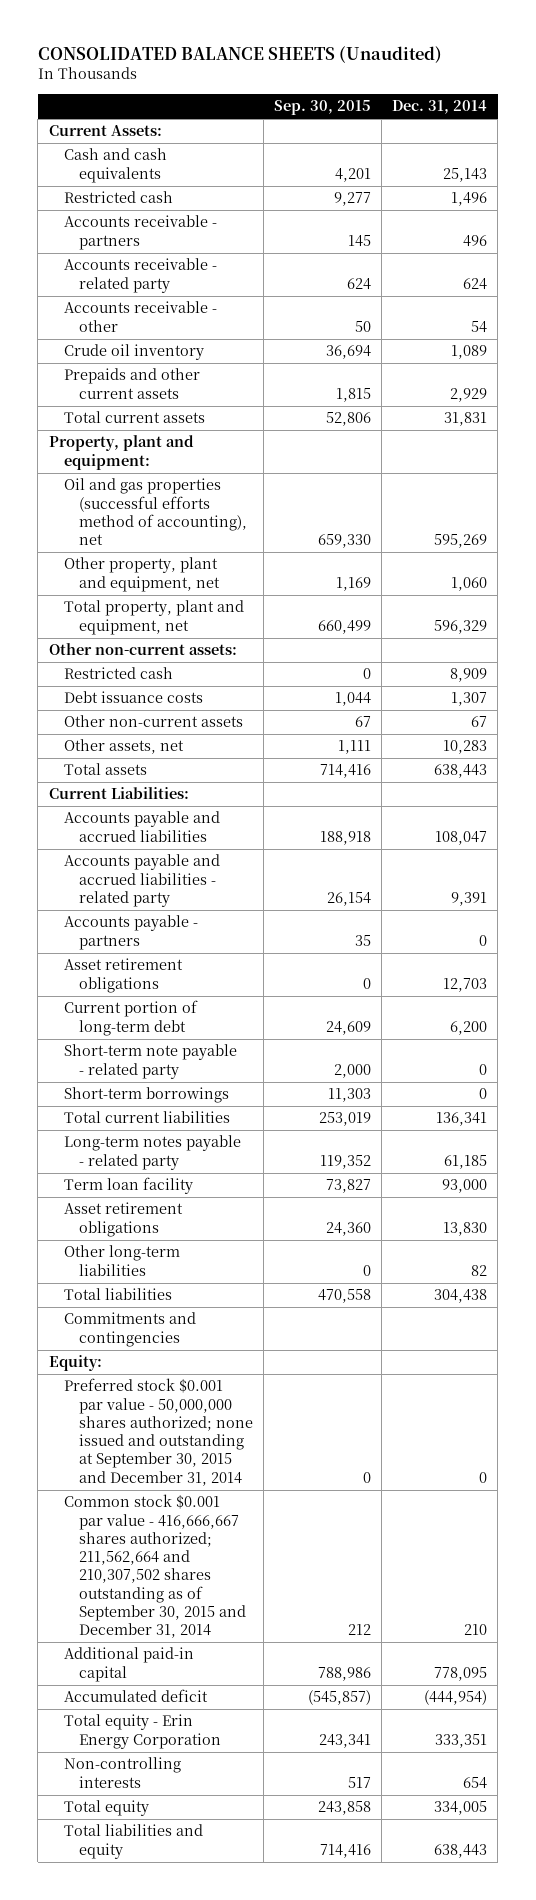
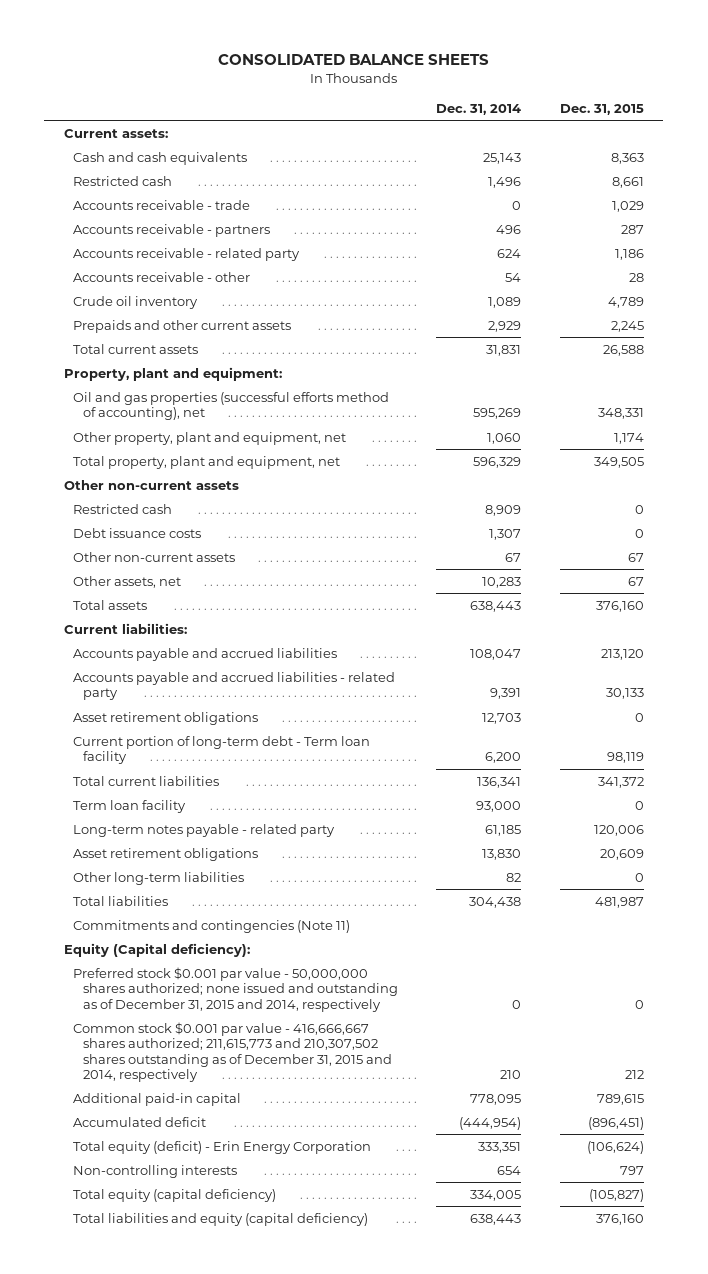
- CONSOLIDATED BALANCE SHEETS (Unaudited)
+ CONSOLIDATED BALANCE SHEETS
- | Sep. 30, 2015 | Dec. 31, 2014
+ | Dec. 31, 2014 | Dec. 31, 2015
- Current Assets:
+ Current assets:
+ Accounts receivable - trade | 0 | 1,029
- Other non-current assets:
+ Other non-current assets
- Current Liabilities:
+ Current liabilities:
- Accounts payable - partners | 35 | 0
- Current portion of long-term debt | 24,609 | 6,200
- Short-term note payable - related party | 2,000 | 0
- Short-term borrowings | 11,303 | 0
+ Current portion of long-term debt - Term loan facility | 6,200 | 98,119
moved down: Long-term notes payable - related party | 61,185 | 120,006
- Commitments and contingencies
- Equity:
- Preferred stock $0.001 par value - 50,000,000 shares authorized; none issued and outstanding at September 30, 2015 and December 31, 2014 | 0 | 0
- Common stock $0.001 par value - 416,666,667 shares authorized; 211,562,664 and 210,307,502 shares outstanding as of September 30, 2015 and December 31, 2014 | 212 | 210
+ Commitments and contingencies (Note 11)
+ Equity (Capital deficiency):
+ Preferred stock $0.001 par value - 50,000,000 shares authorized; none issued and outstanding as of December 31, 2015 and 2014, respectively | 0 | 0
+ Common stock $0.001 par value - 416,666,667 shares authorized; 211,615,773 and 210,307,502 shares outstanding as of December 31, 2015 and 2014, respectively | 210 | 212
- Total equity - Erin Energy Corporation | 243,341 | 333,351
+ Total equity (deficit) - Erin Energy Corporation | 333,351 | (106,624)
- Total equity | 243,858 | 334,005
- Total liabilities and equity | 714,416 | 638,443
+ Total equity (capital deficiency) | 334,005 | (105,827)
+ Total liabilities and equity (capital deficiency) | 638,443 | 376,160

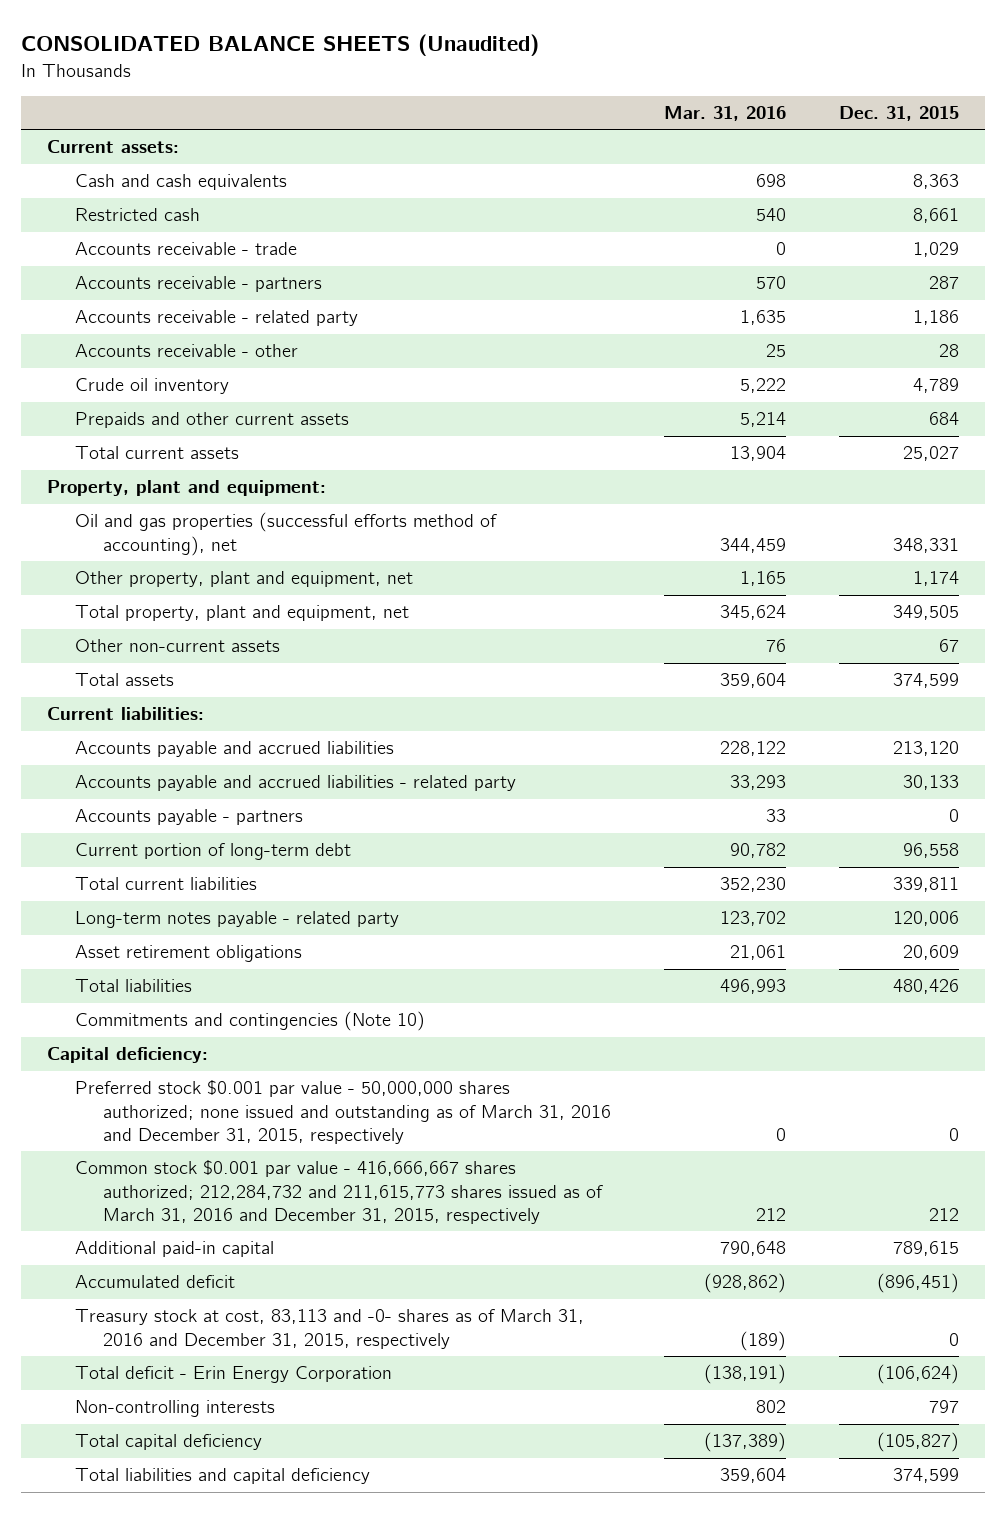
- CONSOLIDATED BALANCE SHEETS
+ CONSOLIDATED BALANCE SHEETS (Unaudited)
- | Dec. 31, 2014 | Dec. 31, 2015
+ | Mar. 31, 2016 | Dec. 31, 2015
- Prepaids and other current assets | 2,929 | 2,245
- Total current assets | 31,831 | 26,588
+ Prepaids and other current assets | 5,214 | 684
+ Total current assets | 13,904 | 25,027
- Other non-current assets
- Restricted cash | 8,909 | 0
- Debt issuance costs | 1,307 | 0
- Other assets, net | 10,283 | 67
- Total assets | 638,443 | 376,160
+ Total assets | 359,604 | 374,599
- Asset retirement obligations | 12,703 | 0
- Current portion of long-term debt - Term loan facility | 6,200 | 98,119
- Total current liabilities | 136,341 | 341,372
- Term loan facility | 93,000 | 0
+ Accounts payable - partners | 33 | 0
+ Current portion of long-term debt | 90,782 | 96,558
+ Total current liabilities | 352,230 | 339,811
- Other long-term liabilities | 82 | 0
- Total liabilities | 304,438 | 481,987
- Commitments and contingencies (Note 11)
- Equity (Capital deficiency):
- Preferred stock $0.001 par value - 50,000,000 shares authorized; none issued and outstanding as of December 31, 2015 and 2014, respectively | 0 | 0
- Common stock $0.001 par value - 416,666,667 shares authorized; 211,615,773 and 210,307,502 shares outstanding as of December 31, 2015 and 2014, respectively | 210 | 212
+ Total liabilities | 496,993 | 480,426
+ Commitments and contingencies (Note 10)
+ Capital deficiency:
+ Preferred stock $0.001 par value - 50,000,000 shares authorized; none issued and outstanding as of March 31, 2016 and December 31, 2015, respectively | 0 | 0
+ Common stock $0.001 par value - 416,666,667 shares authorized; 212,284,732 and 211,615,773 shares issued as of March 31, 2016 and December 31, 2015, respectively | 212 | 212
- Total equity (deficit) - Erin Energy Corporation | 333,351 | (106,624)
+ Treasury stock at cost, 83,113 and -0- shares as of March 31, 2016 and December 31, 2015, respectively | (189) | 0
+ Total deficit - Erin Energy Corporation | (138,191) | (106,624)
- Total equity (capital deficiency) | 334,005 | (105,827)
- Total liabilities and equity (capital deficiency) | 638,443 | 376,160
+ Total capital deficiency | (137,389) | (105,827)
+ Total liabilities and capital deficiency | 359,604 | 374,599

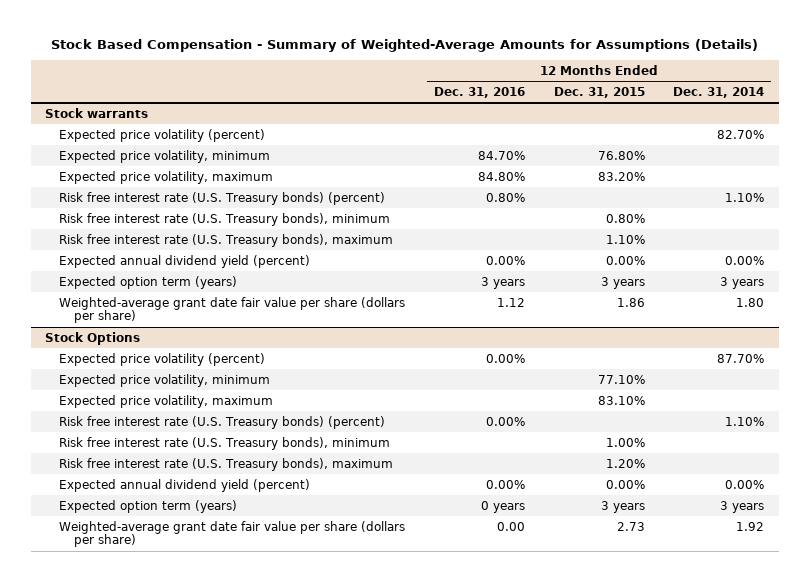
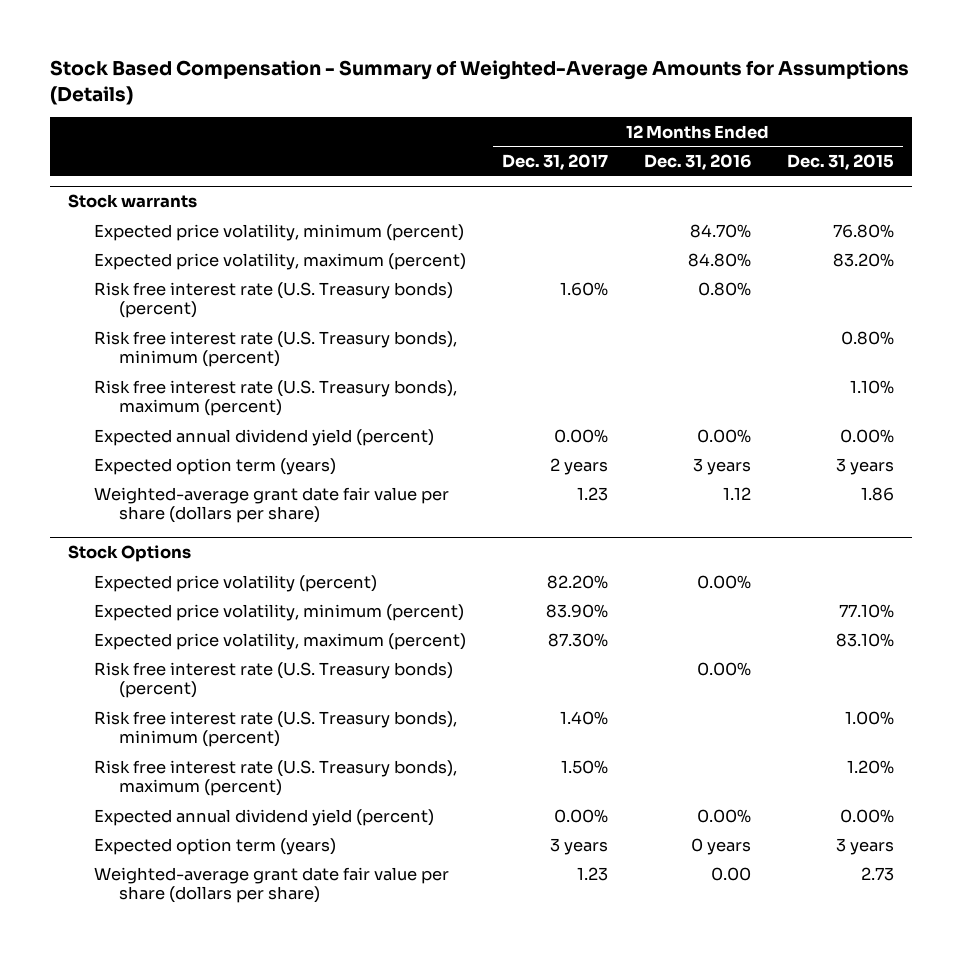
- | 12 Months Ended Dec. 31, 2016 | 12 Months Ended Dec. 31, 2015 | 12 Months Ended Dec. 31, 2014
+ | 12 Months Ended Dec. 31, 2017 | 12 Months Ended Dec. 31, 2016 | 12 Months Ended Dec. 31, 2015
@ Stock warrants
- Expected price volatility (percent) | | | 82.70%
- Expected price volatility, minimum | 84.70% | 76.80% |
- Expected price volatility, maximum | 84.80% | 83.20% |
+ Expected price volatility, minimum (percent) | | 84.70% | 76.80%
+ Expected price volatility, maximum (percent) | | 84.80% | 83.20%
- Risk free interest rate (U.S. Treasury bonds), minimum | | 0.80% |
- Risk free interest rate (U.S. Treasury bonds), maximum | | 1.10% |
+ Risk free interest rate (U.S. Treasury bonds), minimum (percent) | | | 0.80%
+ Risk free interest rate (U.S. Treasury bonds), maximum (percent) | | | 1.10%
@ Stock Options
- Expected price volatility, minimum | | 77.10% |
- Expected price volatility, maximum | | 83.10% |
+ Expected price volatility, minimum (percent) | 83.90% | | 77.10%
+ Expected price volatility, maximum (percent) | 87.30% | | 83.10%
- Risk free interest rate (U.S. Treasury bonds), minimum | | 1.00% |
- Risk free interest rate (U.S. Treasury bonds), maximum | | 1.20% |
+ Risk free interest rate (U.S. Treasury bonds), minimum (percent) | 1.40% | | 1.00%
+ Risk free interest rate (U.S. Treasury bonds), maximum (percent) | 1.50% | | 1.20%

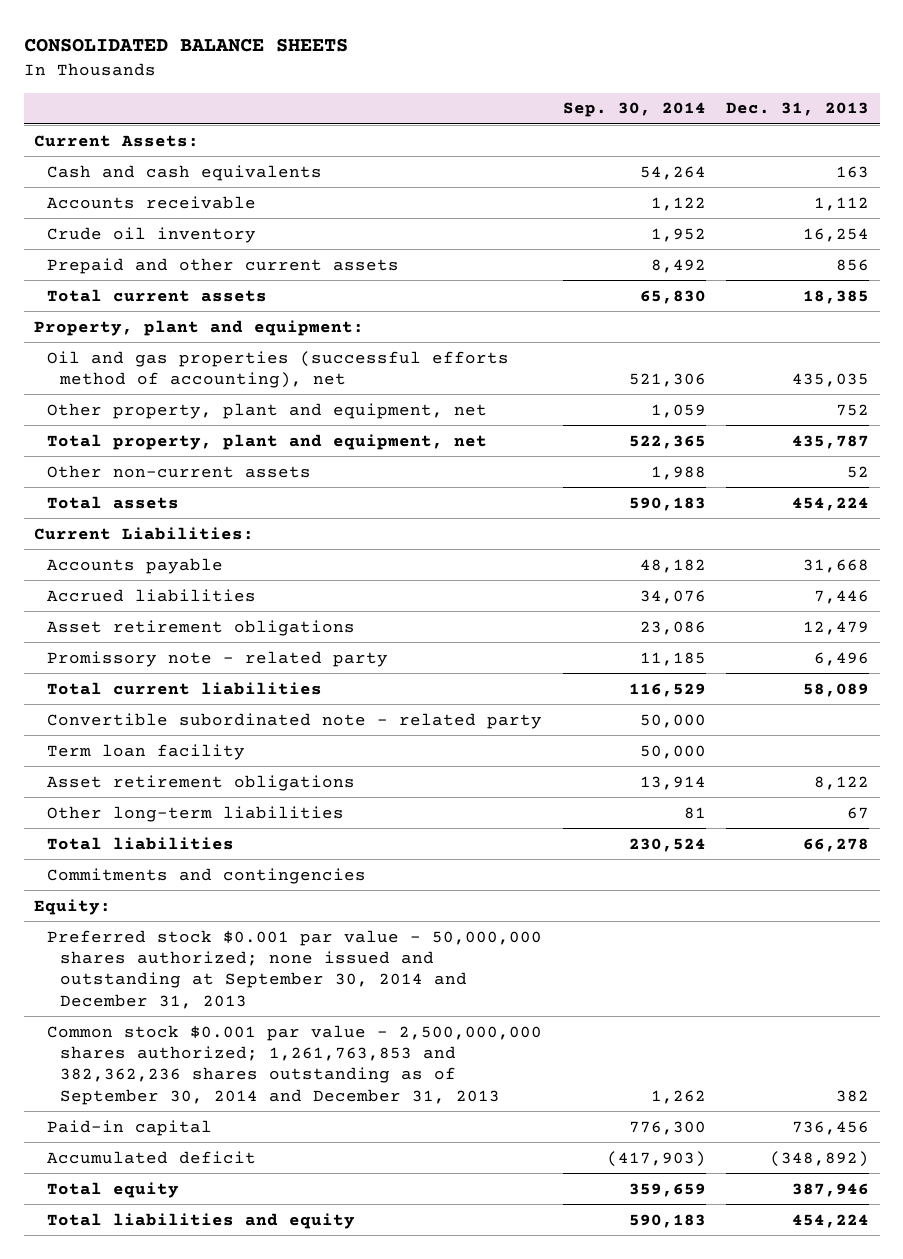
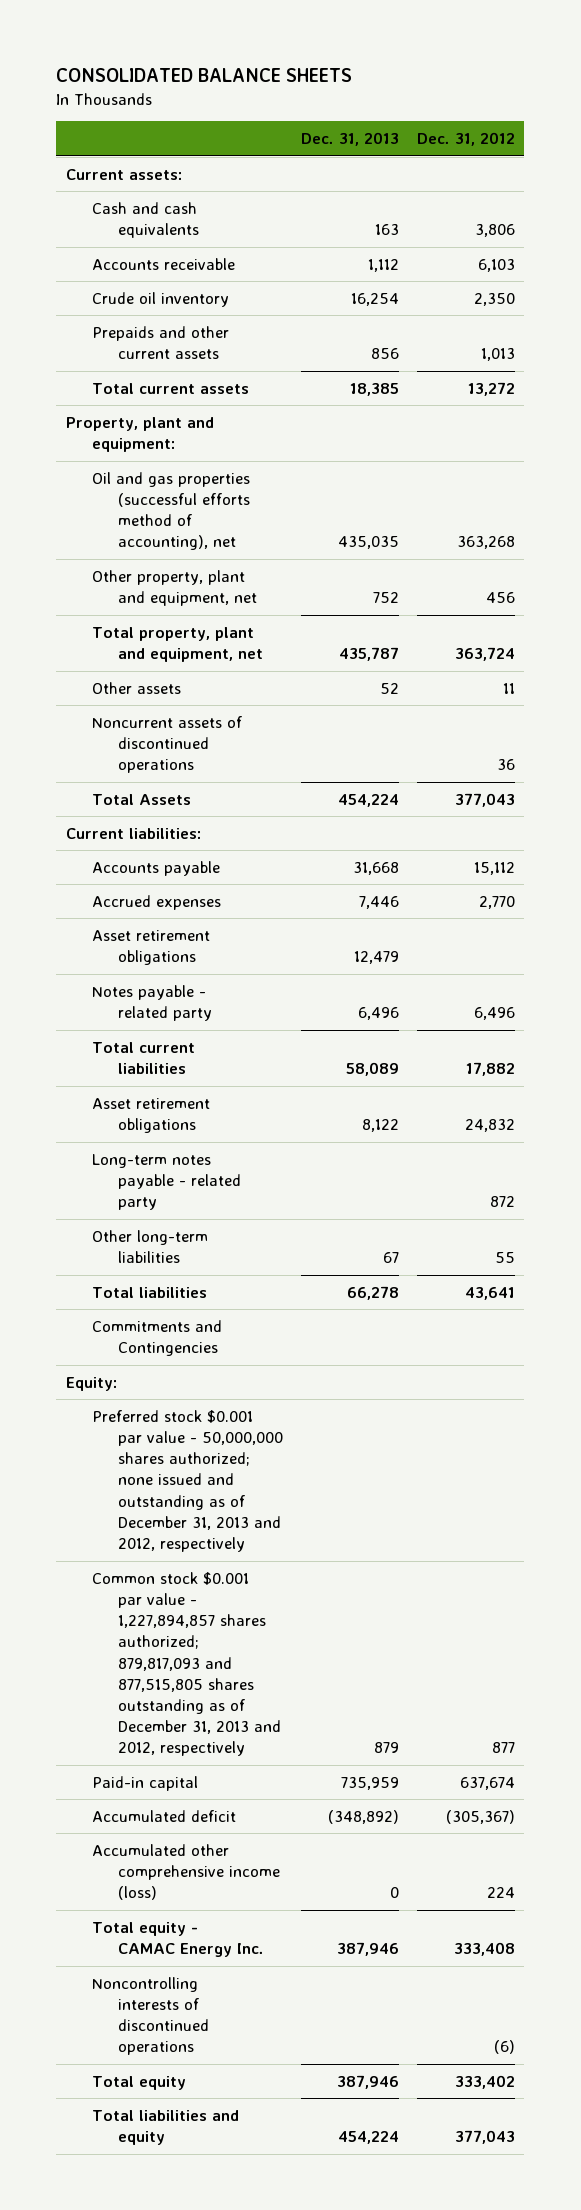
- | Sep. 30, 2014 | Dec. 31, 2013
+ | Dec. 31, 2013 | Dec. 31, 2012
- Current Assets:
+ Current assets:
- Prepaid and other current assets | 8,492 | 856
+ Prepaids and other current assets | 856 | 1,013
- Other non-current assets | 1,988 | 52
- Total assets | 590,183 | 454,224
- Current Liabilities:
+ Other assets | 52 | 11
+ Noncurrent assets of discontinued operations | | 36
+ Total Assets | 454,224 | 377,043
+ Current liabilities:
- Accrued liabilities | 34,076 | 7,446
+ Accrued expenses | 7,446 | 2,770
- Promissory note - related party | 11,185 | 6,496
+ Notes payable - related party | 6,496 | 6,496
- Convertible subordinated note - related party | 50,000 |
- Term loan facility | 50,000 |
+ Long-term notes payable - related party | | 872
- Commitments and contingencies
+ Commitments and Contingencies
- Preferred stock $0.001 par value - 50,000,000 shares authorized; none issued and outstanding at September 30, 2014 and December 31, 2013
- Common stock $0.001 par value - 2,500,000,000 shares authorized; 1,261,763,853 and 382,362,236 shares outstanding as of September 30, 2014 and December 31, 2013 | 1,262 | 382
- Paid-in capital | 776,300 | 736,456
+ Preferred stock $0.001 par value - 50,000,000 shares authorized; none issued and outstanding as of December 31, 2013 and 2012, respectively
+ Common stock $0.001 par value - 1,227,894,857 shares authorized; 879,817,093 and 877,515,805 shares outstanding as of December 31, 2013 and 2012, respectively | 879 | 877
+ Paid-in capital | 735,959 | 637,674
+ Accumulated other comprehensive income (loss) | 0 | 224
+ Total equity - CAMAC Energy Inc. | 387,946 | 333,408
+ Noncontrolling interests of discontinued operations | | (6)

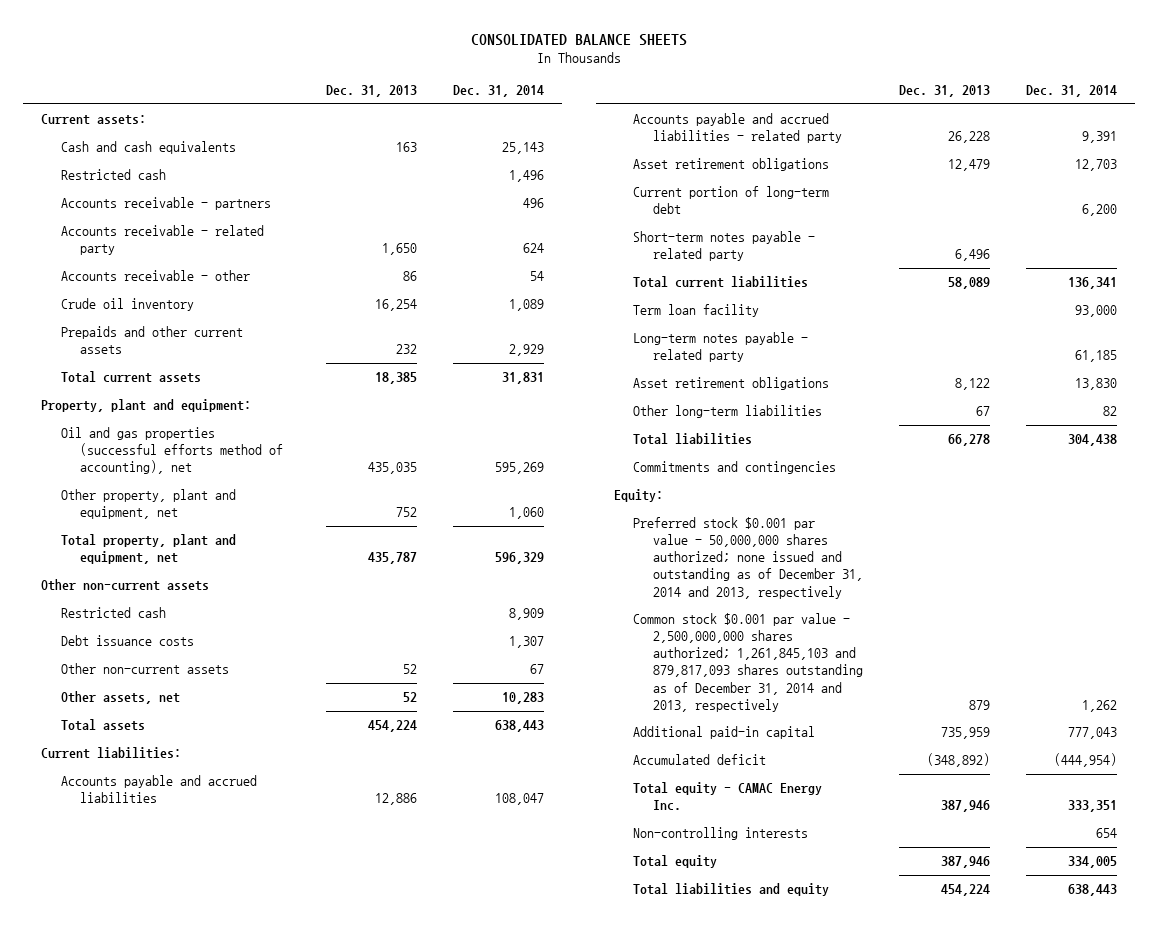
- | Dec. 31, 2013 | Dec. 31, 2012
+ | Dec. 31, 2013 | Dec. 31, 2014
- Accounts receivable | 1,112 | 6,103
+ Restricted cash | | 1,496
+ Accounts receivable - partners | | 496
+ Accounts receivable - related party | 1,650 | 624
+ Accounts receivable - other | 86 | 54
- Prepaids and other current assets | 856 | 1,013
+ Prepaids and other current assets | 232 | 2,929
- Other assets | 52 | 11
- Noncurrent assets of discontinued operations | | 36
- Total Assets | 454,224 | 377,043
+ Other non-current assets
+ Restricted cash | | 8,909
+ Debt issuance costs | | 1,307
+ Other non-current assets | 52 | 67
+ Other assets, net | 52 | 10,283
+ Total assets | 454,224 | 638,443
- Accounts payable | 31,668 | 15,112
- Accrued expenses | 7,446 | 2,770
+ Accounts payable and accrued liabilities | 12,886 | 108,047
+ Accounts payable and accrued liabilities - related party | 26,228 | 9,391
- Notes payable - related party | 6,496 | 6,496
+ Current portion of long-term debt | | 6,200
+ Short-term notes payable - related party | 6,496 |
+ Term loan facility | | 93,000
moved down: Asset retirement obligations | 8,122 | 13,830
- Commitments and Contingencies
+ Commitments and contingencies
- Preferred stock $0.001 par value - 50,000,000 shares authorized; none issued and outstanding as of December 31, 2013 and 2012, respectively
- Common stock $0.001 par value - 1,227,894,857 shares authorized; 879,817,093 and 877,515,805 shares outstanding as of December 31, 2013 and 2012, respectively | 879 | 877
- Paid-in capital | 735,959 | 637,674
+ Preferred stock $0.001 par value - 50,000,000 shares authorized; none issued and outstanding as of December 31, 2014 and 2013, respectively
+ Common stock $0.001 par value - 2,500,000,000 shares authorized; 1,261,845,103 and 879,817,093 shares outstanding as of December 31, 2014 and 2013, respectively | 879 | 1,262
+ Additional paid-in capital | 735,959 | 777,043
- Accumulated other comprehensive income (loss) | 0 | 224
- Noncontrolling interests of discontinued operations | | (6)
+ Non-controlling interests | | 654

